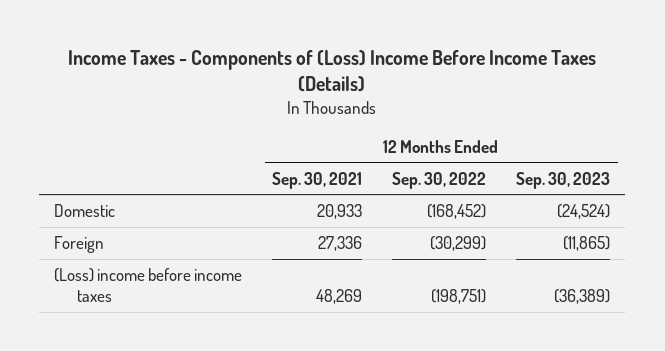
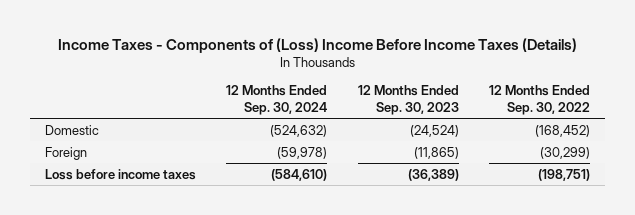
- | 12 Months Ended Sep. 30, 2021 | 12 Months Ended Sep. 30, 2022 | 12 Months Ended Sep. 30, 2023
+ | 12 Months Ended Sep. 30, 2024 | 12 Months Ended Sep. 30, 2023 | 12 Months Ended Sep. 30, 2022
- (Loss) income before income taxes | 48,269 | (198,751) | (36,389)
+ Loss before income taxes | (584,610) | (36,389) | (198,751)

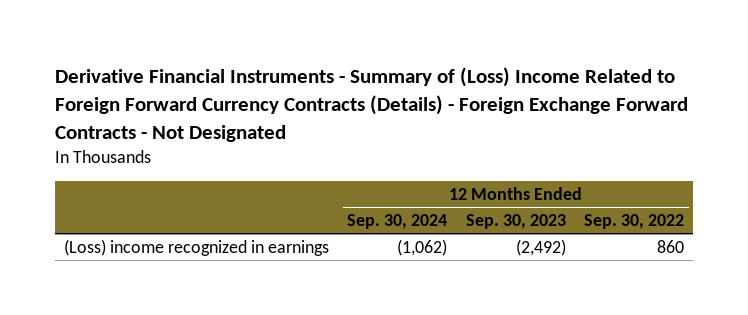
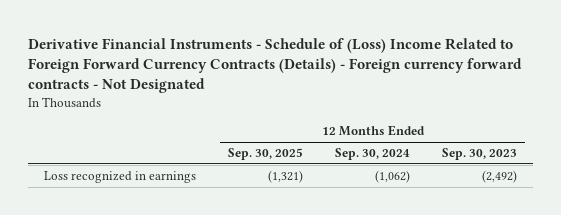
- Derivative Financial Instruments - Summary of (Loss) Income Related to Foreign Forward Currency Contracts (Details) - Foreign Exchange Forward Contracts - Not Designated
+ Derivative Financial Instruments - Schedule of (Loss) Income Related to Foreign Forward Currency Contracts (Details) - Foreign currency forward contracts - Not Designated
- | 12 Months Ended Sep. 30, 2024 | 12 Months Ended Sep. 30, 2023 | 12 Months Ended Sep. 30, 2022
+ | 12 Months Ended Sep. 30, 2025 | 12 Months Ended Sep. 30, 2024 | 12 Months Ended Sep. 30, 2023
- (Loss) income recognized in earnings | (1,062) | (2,492) | 860
+ Loss recognized in earnings | (1,321) | (1,062) | (2,492)

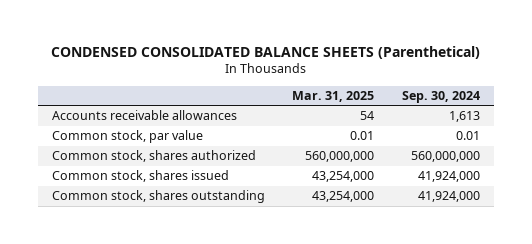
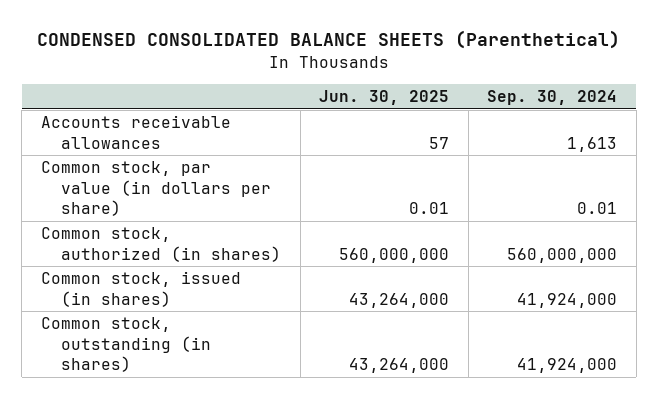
- | Mar. 31, 2025 | Sep. 30, 2024
+ | Jun. 30, 2025 | Sep. 30, 2024
- Common stock, par value | 0.01 | 0.01
- Common stock, shares authorized | 560,000,000 | 560,000,000
- Common stock, shares issued | 43,254,000 | 41,924,000
- Common stock, shares outstanding | 43,254,000 | 41,924,000
+ Common stock, par value (in dollars per share) | 0.01 | 0.01
+ Common stock, authorized (in shares) | 560,000,000 | 560,000,000
+ Common stock, issued (in shares) | 43,264,000 | 41,924,000
+ Common stock, outstanding (in shares) | 43,264,000 | 41,924,000

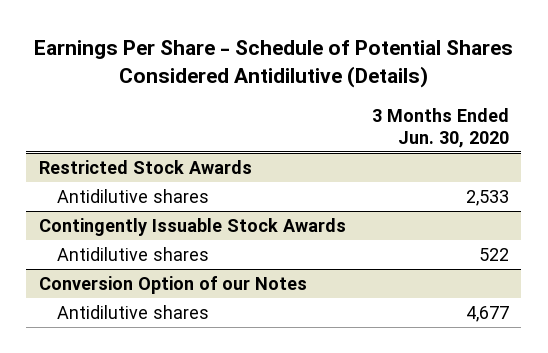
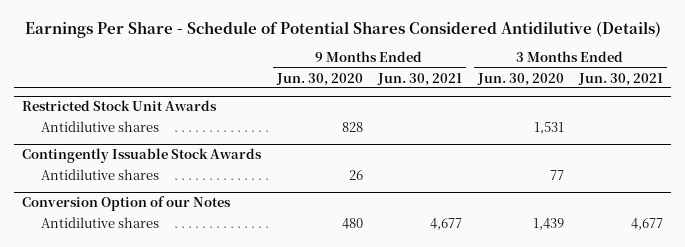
- | 3 Months Ended Jun. 30, 2020
+ | 9 Months Ended Jun. 30, 2020 | 9 Months Ended Jun. 30, 2021 | 3 Months Ended Jun. 30, 2020 | 3 Months Ended Jun. 30, 2021
- Restricted Stock Awards
- Antidilutive shares | 2,533
+ Restricted Stock Unit Awards
+ Antidilutive shares | 828 | | 1,531 |
@ Contingently Issuable Stock Awards
- Antidilutive shares | 522
+ Antidilutive shares | 26 | | 77 |
@ Conversion Option of our Notes
- Antidilutive shares | 4,677
+ Antidilutive shares | 480 | 4,677 | 1,439 | 4,677

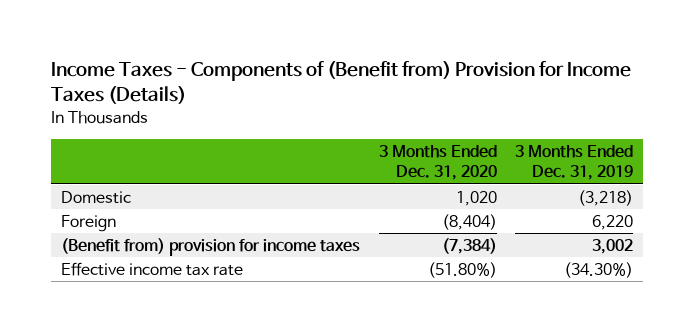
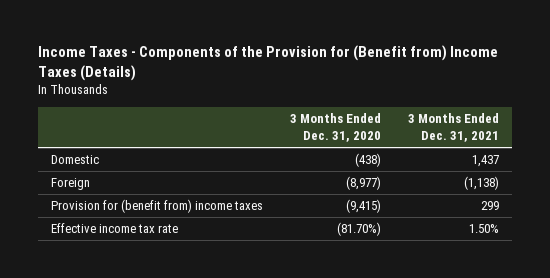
- Income Taxes - Components of (Benefit from) Provision for Income Taxes (Details)
+ Income Taxes - Components of the Provision for (Benefit from) Income Taxes (Details)
- | 3 Months Ended Dec. 31, 2020 | 3 Months Ended Dec. 31, 2019
+ | 3 Months Ended Dec. 31, 2020 | 3 Months Ended Dec. 31, 2021
- Domestic | 1,020 | (3,218)
- Foreign | (8,404) | 6,220
- (Benefit from) provision for income taxes | (7,384) | 3,002
- Effective income tax rate | (51.80%) | (34.30%)
+ Domestic | (438) | 1,437
+ Foreign | (8,977) | (1,138)
+ Provision for (benefit from) income taxes | (9,415) | 299
+ Effective income tax rate | (81.70%) | 1.50%

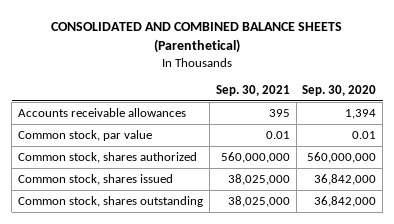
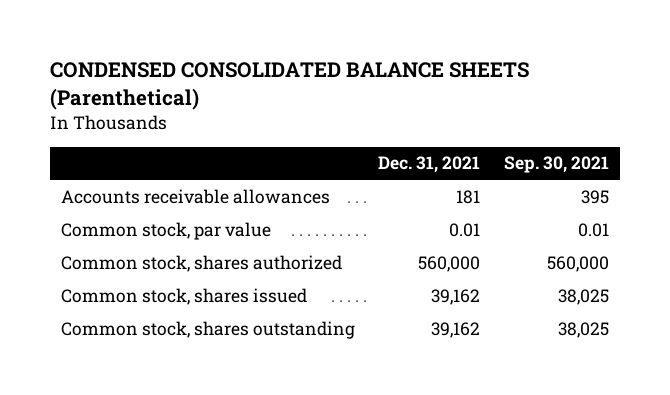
- CONSOLIDATED AND COMBINED BALANCE SHEETS (Parenthetical)
+ CONDENSED CONSOLIDATED BALANCE SHEETS (Parenthetical)
- | Sep. 30, 2021 | Sep. 30, 2020
+ | Dec. 31, 2021 | Sep. 30, 2021
- Common stock, shares authorized | 560,000,000 | 560,000,000
- Common stock, shares issued | 38,025,000 | 36,842,000
- Common stock, shares outstanding | 38,025,000 | 36,842,000
+ Common stock, shares authorized | 560,000 | 560,000
+ Common stock, shares issued | 39,162 | 38,025
+ Common stock, shares outstanding | 39,162 | 38,025

